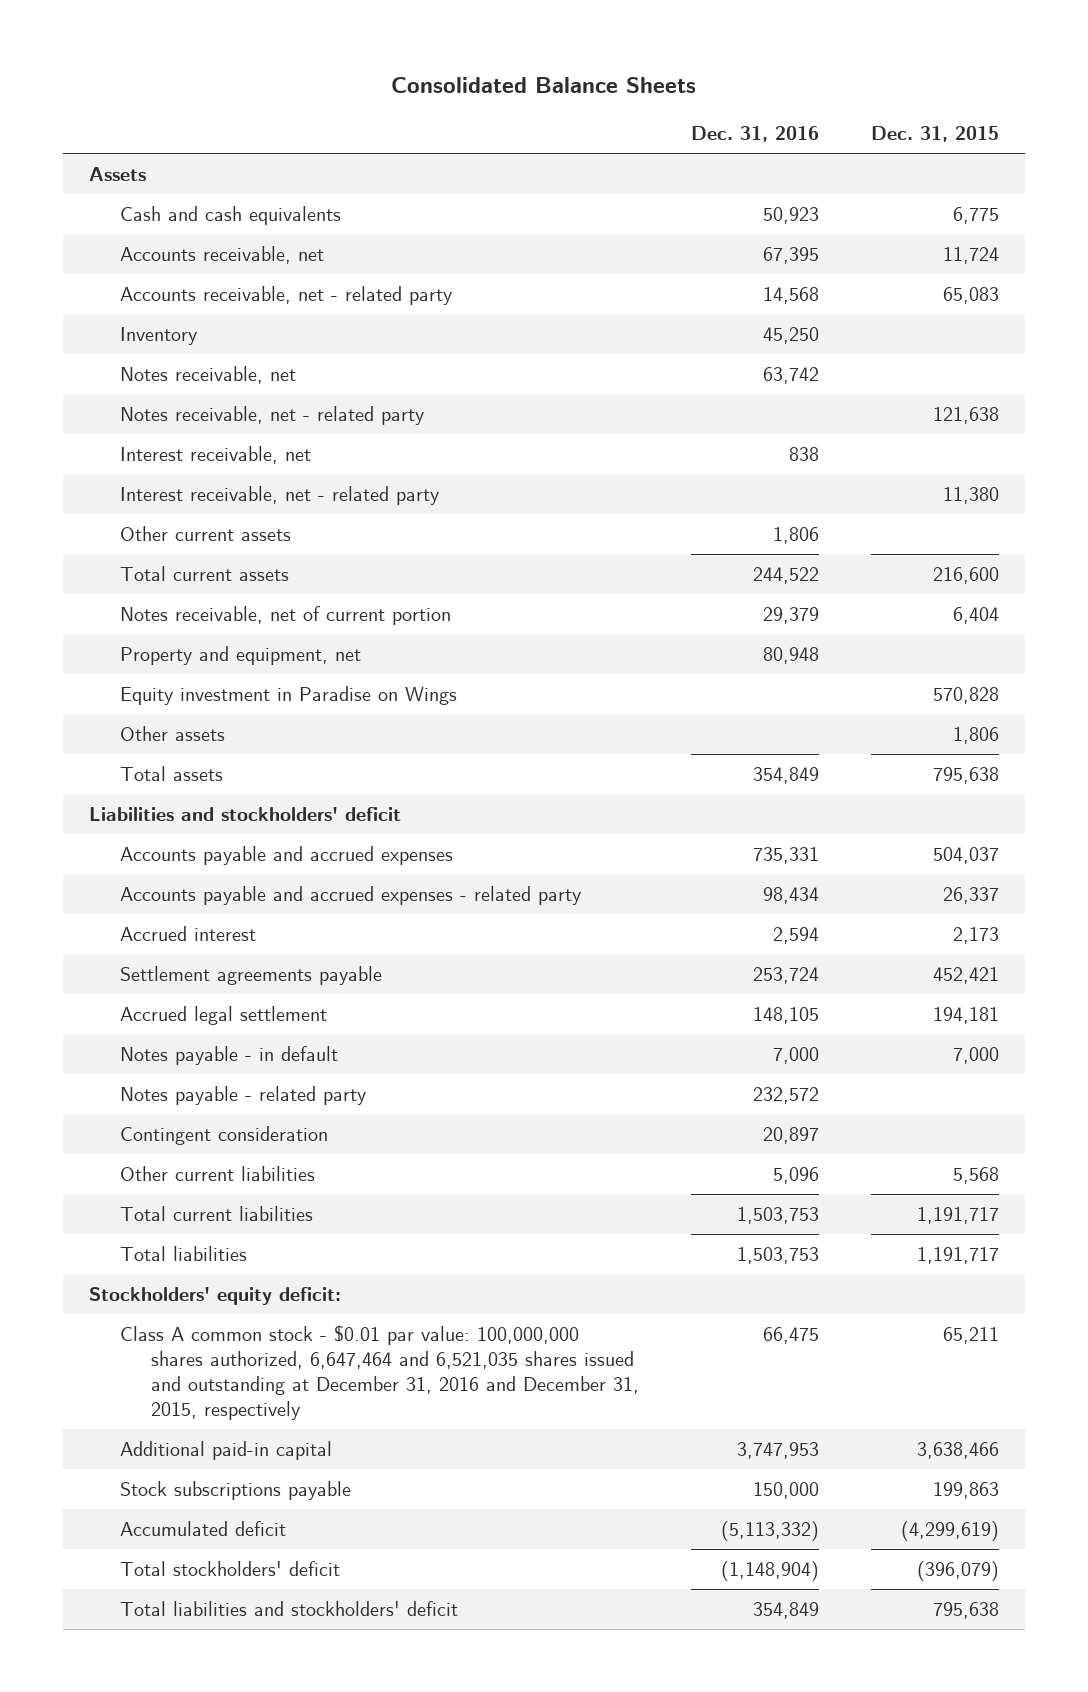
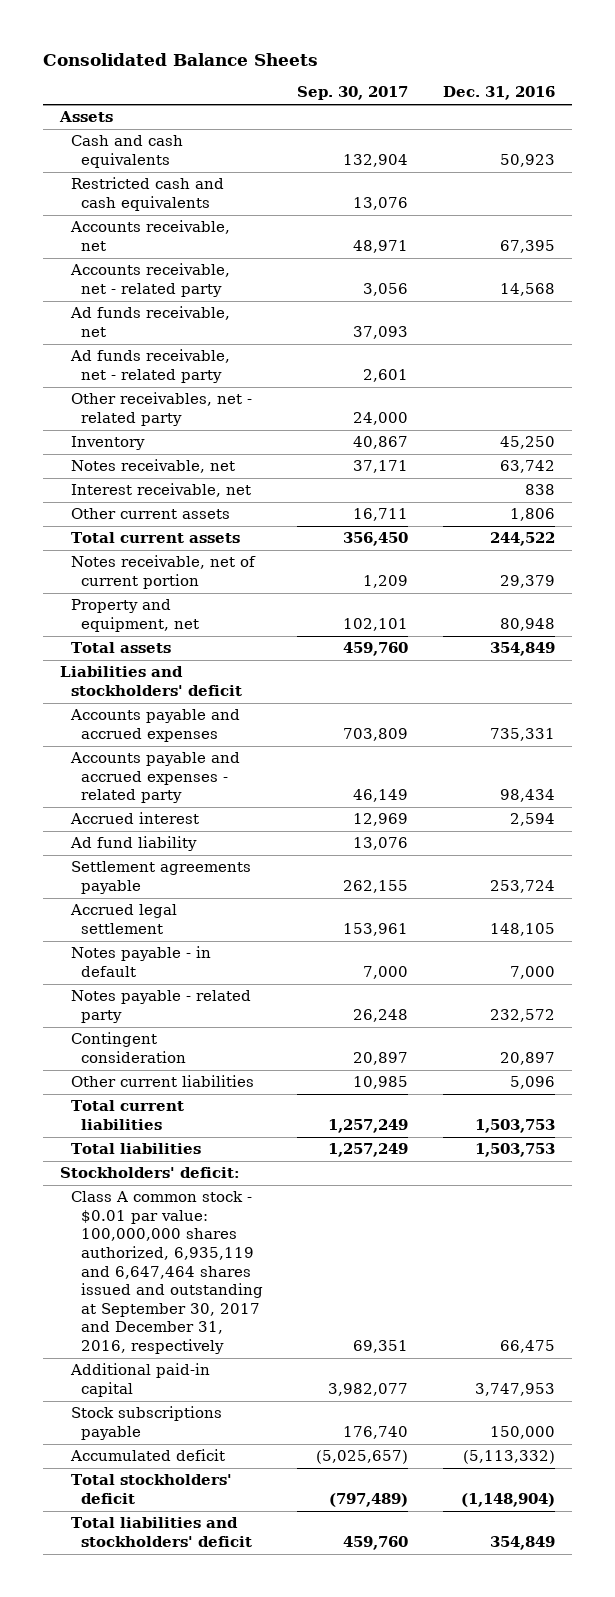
- | Dec. 31, 2016 | Dec. 31, 2015
+ | Sep. 30, 2017 | Dec. 31, 2016
+ Restricted cash and cash equivalents | 13,076 |
+ Ad funds receivable, net | 37,093 |
+ Ad funds receivable, net - related party | 2,601 |
+ Other receivables, net - related party | 24,000 |
- Notes receivable, net - related party | | 121,638
- Interest receivable, net - related party | | 11,380
- Equity investment in Paradise on Wings | | 570,828
- Other assets | | 1,806
+ Ad fund liability | 13,076 |
- Stockholders' equity deficit:
- Class A common stock - $0.01 par value: 100,000,000 shares authorized, 6,647,464 and 6,521,035 shares issued and outstanding at December 31, 2016 and December 31, 2015, respectively | 66,475 | 65,211
+ Stockholders' deficit:
+ Class A common stock - $0.01 par value: 100,000,000 shares authorized, 6,935,119 and 6,647,464 shares issued and outstanding at September 30, 2017 and December 31, 2016, respectively | 69,351 | 66,475

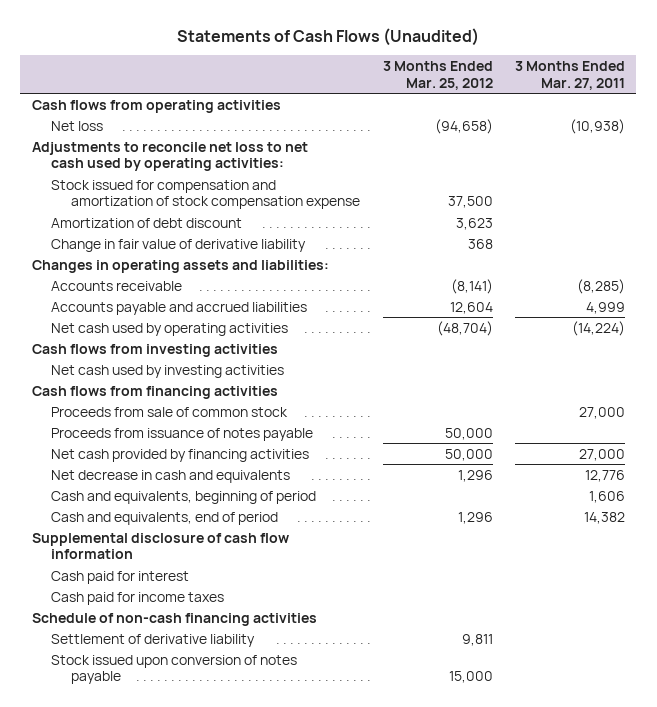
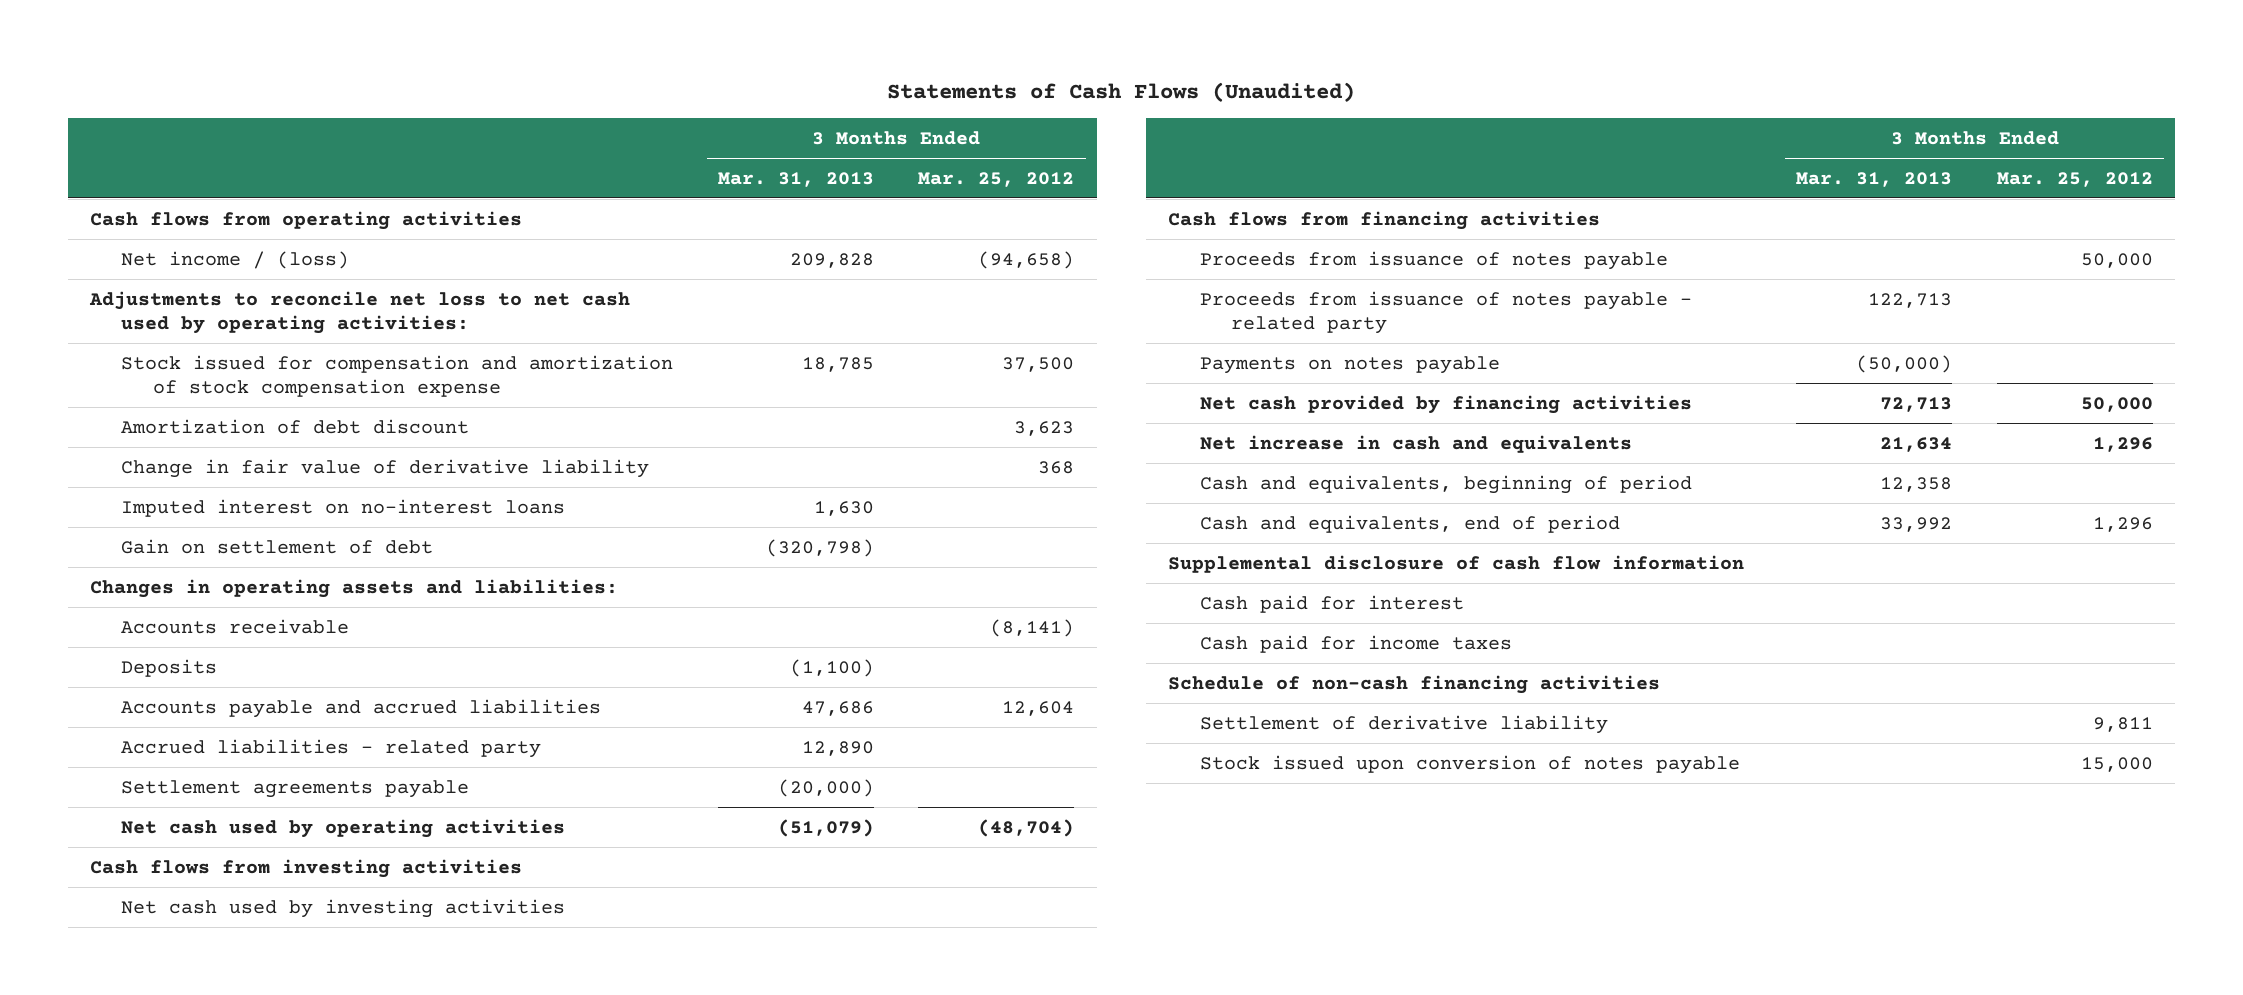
- | 3 Months Ended Mar. 25, 2012 | 3 Months Ended Mar. 27, 2011
+ | 3 Months Ended Mar. 31, 2013 | 3 Months Ended Mar. 25, 2012
- Net loss | (94,658) | (10,938)
+ Net income / (loss) | 209,828 | (94,658)
+ Imputed interest on no-interest loans | 1,630 |
+ Gain on settlement of debt | (320,798) |
+ Deposits | (1,100) |
+ Accrued liabilities - related party | 12,890 |
+ Settlement agreements payable | (20,000) |
- Proceeds from sale of common stock | | 27,000
+ Proceeds from issuance of notes payable - related party | 122,713 |
+ Payments on notes payable | (50,000) |
- Net decrease in cash and equivalents | 1,296 | 12,776
+ Net increase in cash and equivalents | 21,634 | 1,296

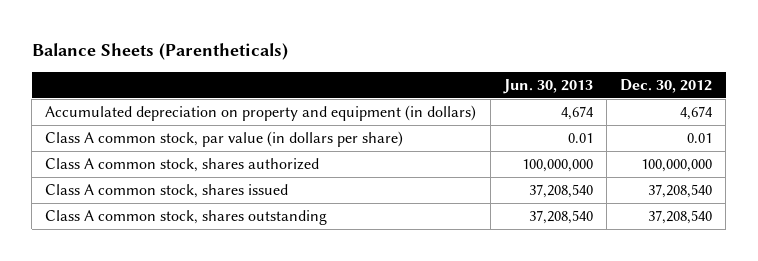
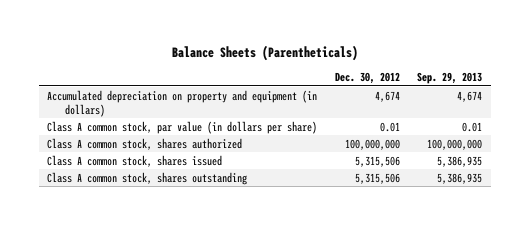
- | Jun. 30, 2013 | Dec. 30, 2012
+ | Dec. 30, 2012 | Sep. 29, 2013
- Class A common stock, shares issued | 37,208,540 | 37,208,540
- Class A common stock, shares outstanding | 37,208,540 | 37,208,540
+ Class A common stock, shares issued | 5,315,506 | 5,386,935
+ Class A common stock, shares outstanding | 5,315,506 | 5,386,935

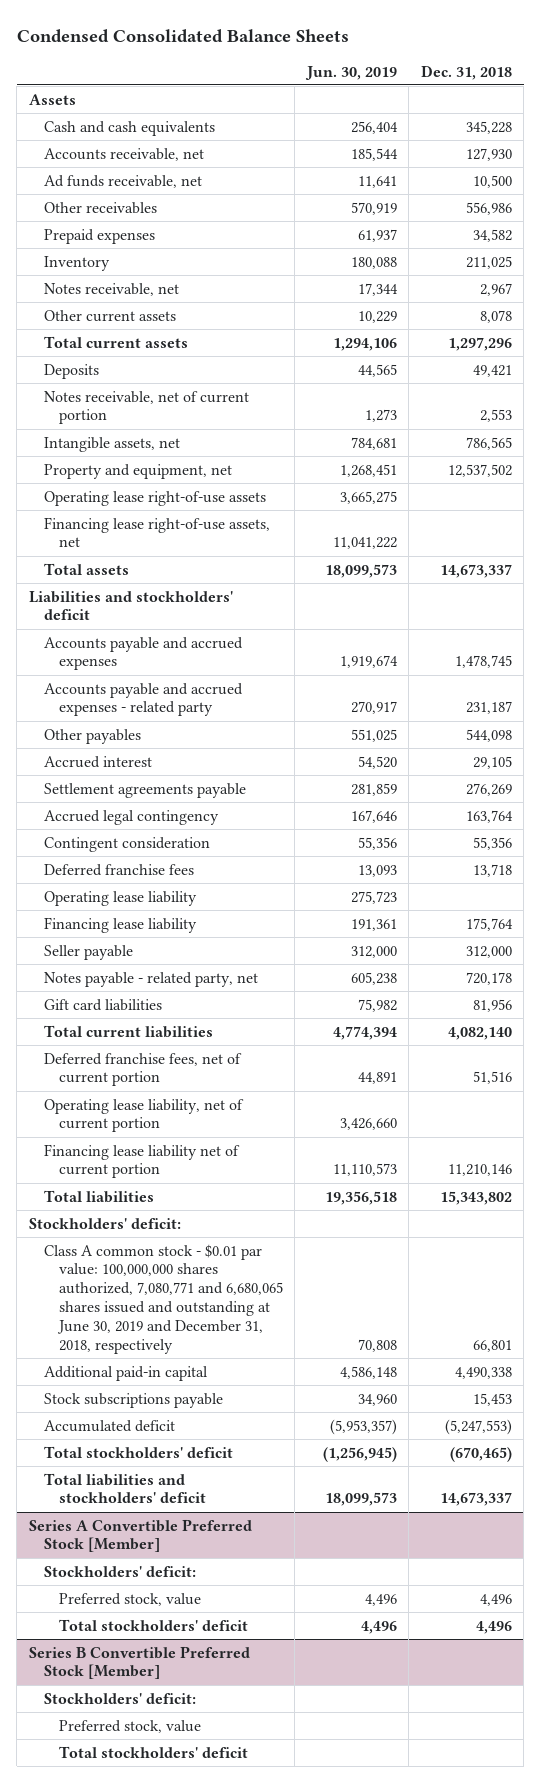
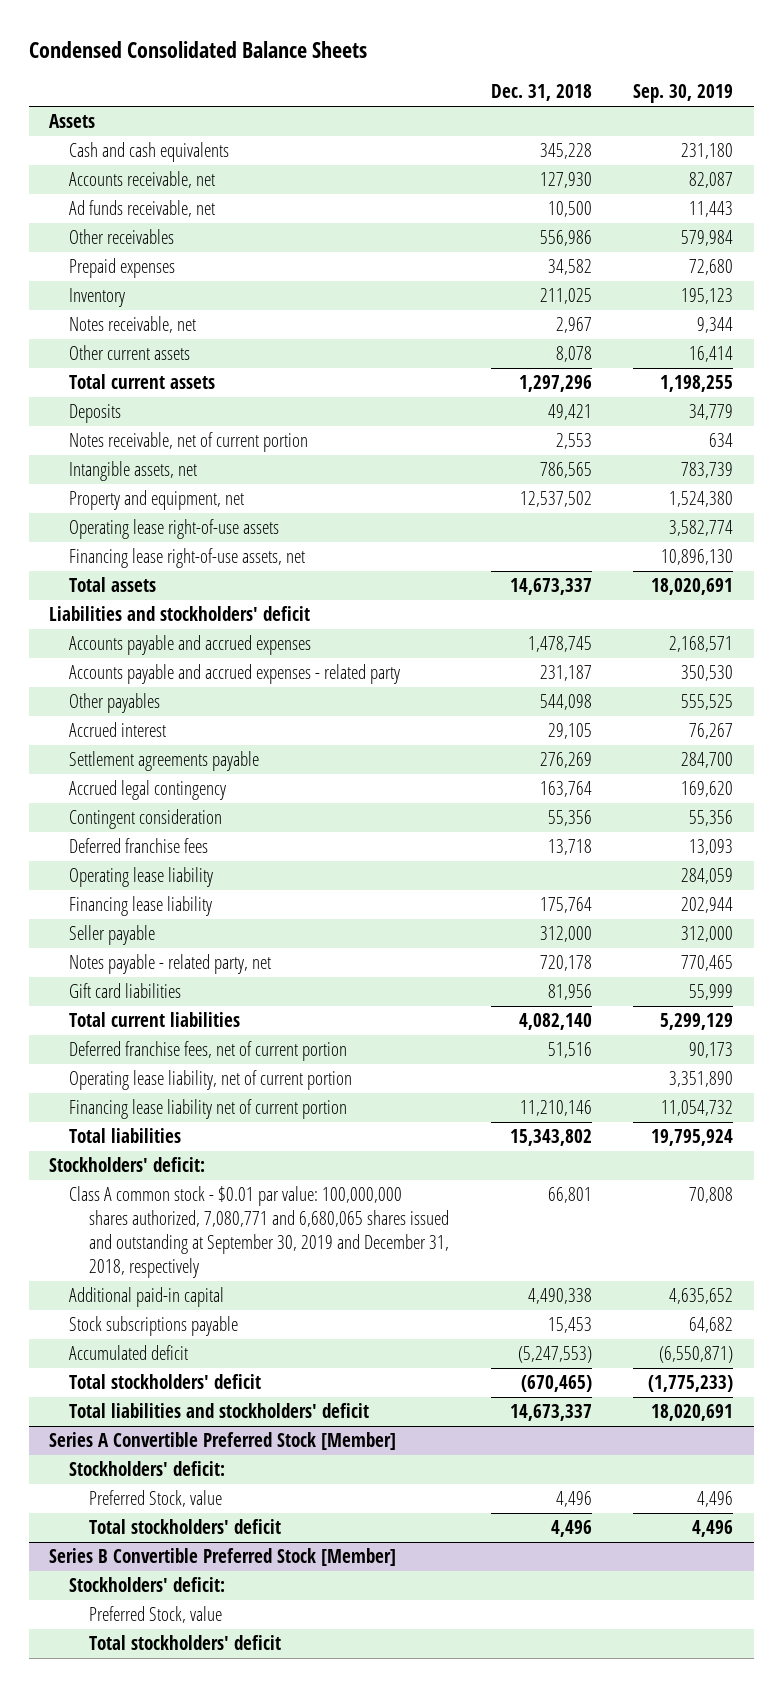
- | Jun. 30, 2019 | Dec. 31, 2018
+ | Dec. 31, 2018 | Sep. 30, 2019
- Class A common stock - $0.01 par value: 100,000,000 shares authorized, 7,080,771 and 6,680,065 shares issued and outstanding at June 30, 2019 and December 31, 2018, respectively | 70,808 | 66,801
+ Class A common stock - $0.01 par value: 100,000,000 shares authorized, 7,080,771 and 6,680,065 shares issued and outstanding at September 30, 2019 and December 31, 2018, respectively | 66,801 | 70,808
@ Series A Convertible Preferred Stock [Member]
- Preferred stock, value | 4,496 | 4,496
+ Preferred Stock, value | 4,496 | 4,496
@ Series B Convertible Preferred Stock [Member]
- Preferred stock, value
+ Preferred Stock, value

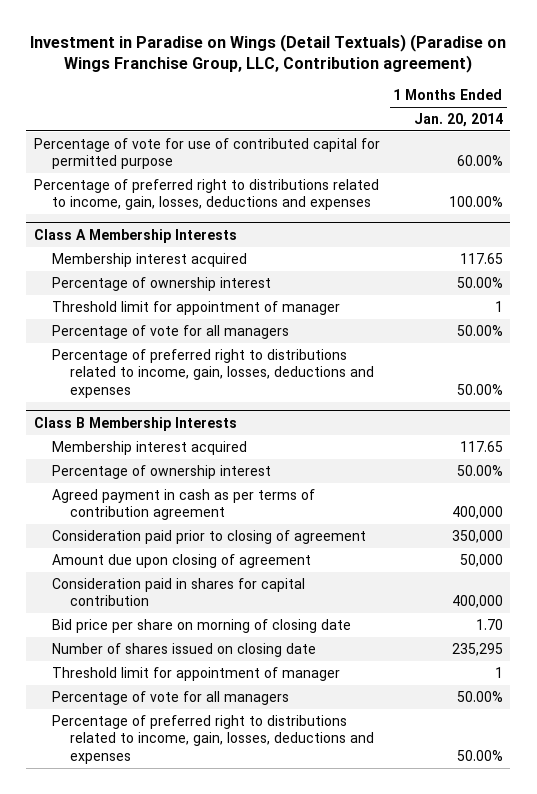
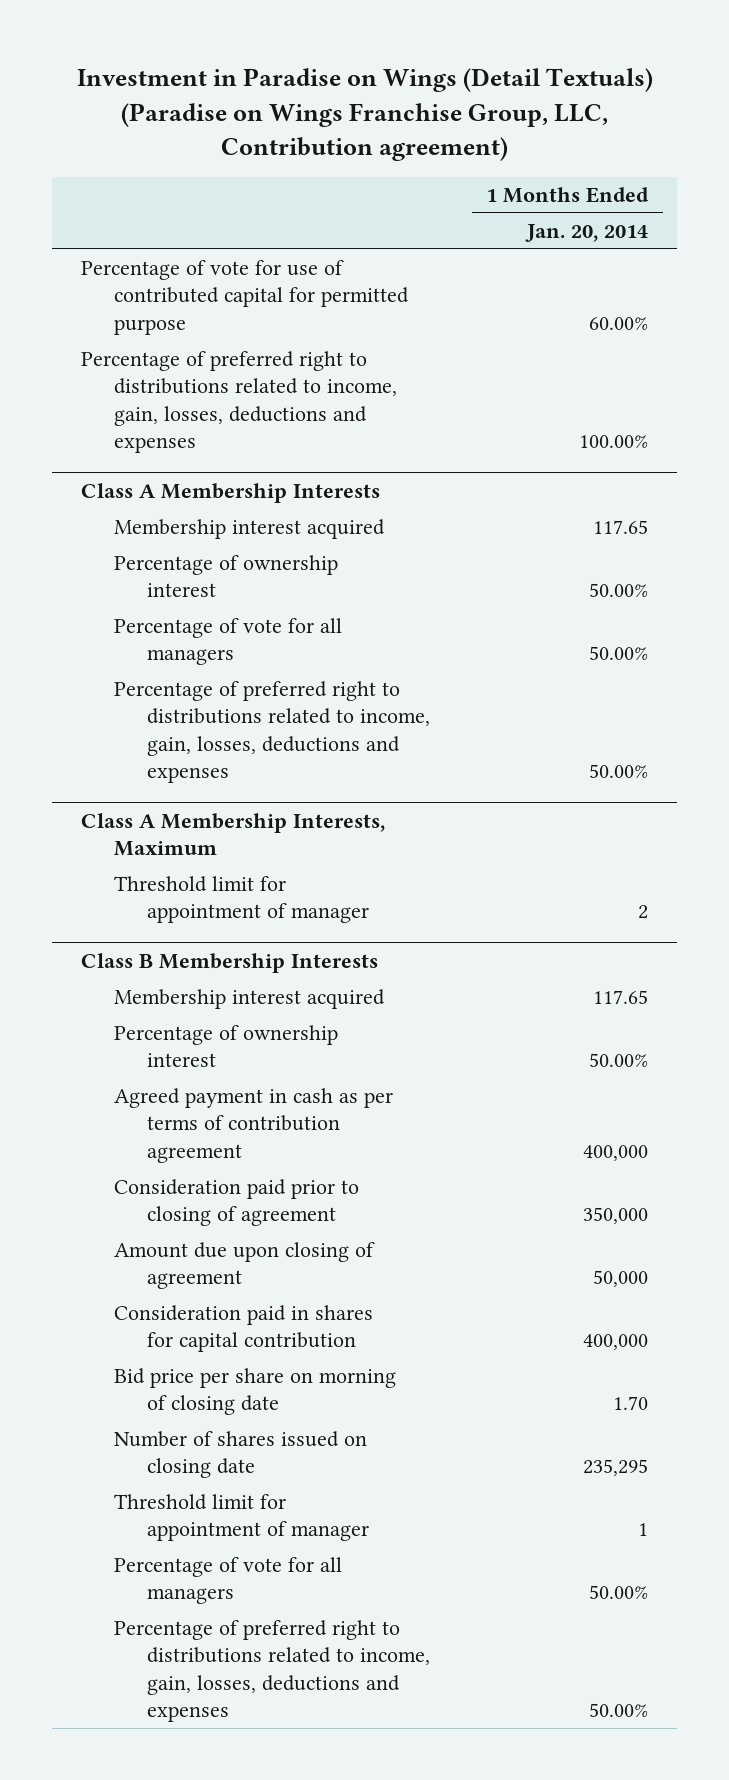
@ Class A Membership Interests
- Threshold limit for appointment of manager | 1
+ Class A Membership Interests, Maximum
+ Threshold limit for appointment of manager | 2

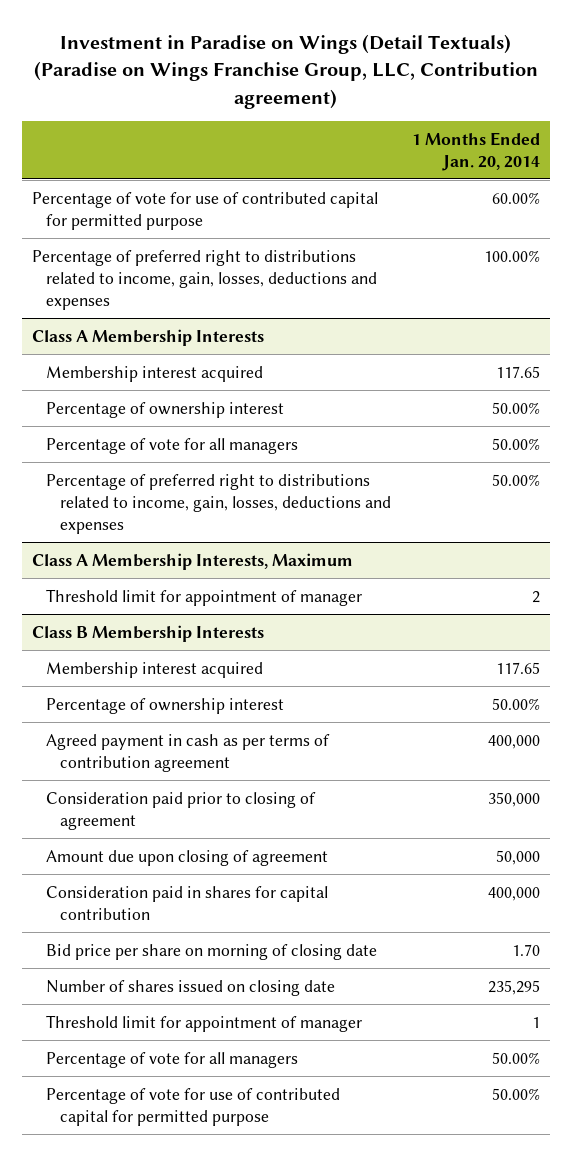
@ Class B Membership Interests
- Percentage of preferred right to distributions related to income, gain, losses, deductions and expenses | 50.00%
+ Percentage of vote for use of contributed capital for permitted purpose | 50.00%

